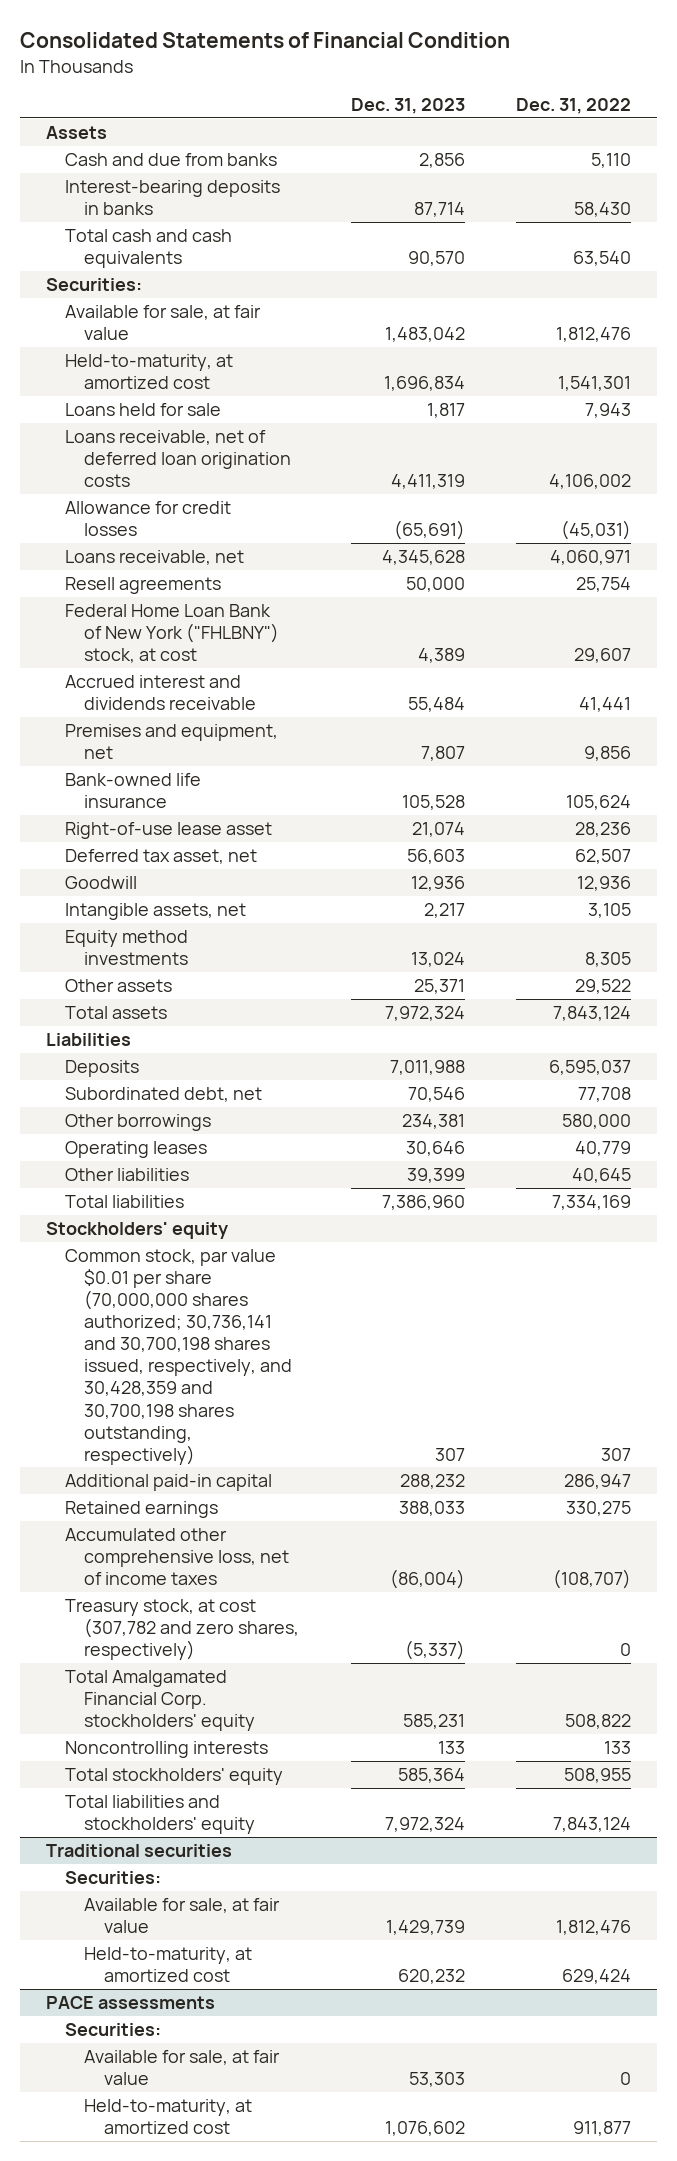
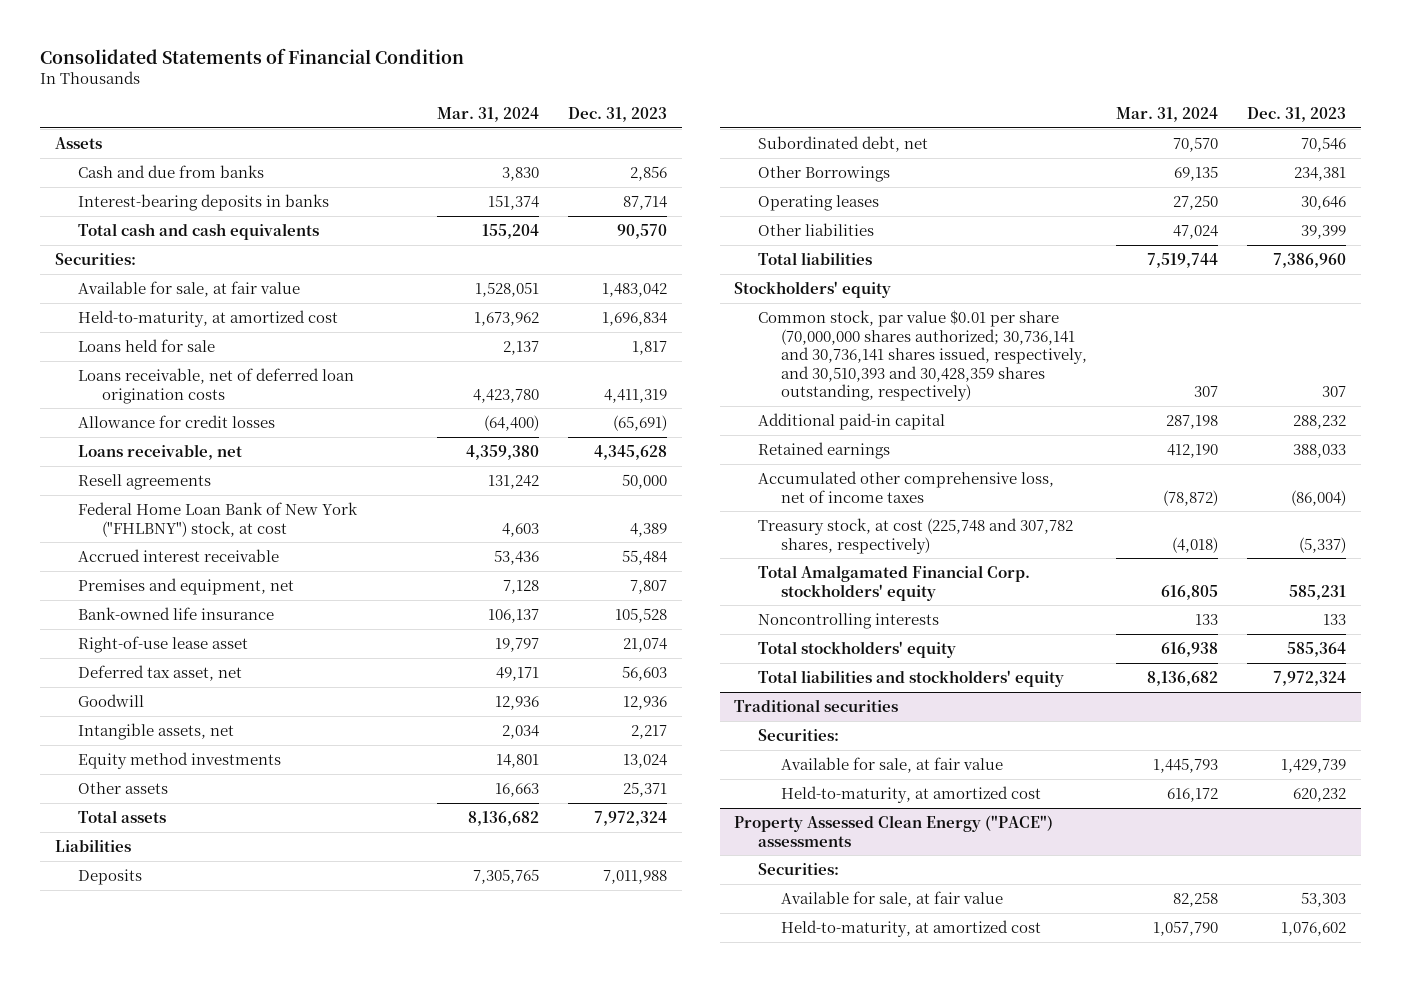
- | Dec. 31, 2023 | Dec. 31, 2022
+ | Mar. 31, 2024 | Dec. 31, 2023
- Accrued interest and dividends receivable | 55,484 | 41,441
+ Accrued interest receivable | 53,436 | 55,484
- Other borrowings | 234,381 | 580,000
+ Other Borrowings | 69,135 | 234,381
- Common stock, par value $0.01 per share (70,000,000 shares authorized; 30,736,141 and 30,700,198 shares issued, respectively, and 30,428,359 and 30,700,198 shares outstanding, respectively) | 307 | 307
+ Common stock, par value $0.01 per share (70,000,000 shares authorized; 30,736,141 and 30,736,141 shares issued, respectively, and 30,510,393 and 30,428,359 shares outstanding, respectively) | 307 | 307
- Treasury stock, at cost (307,782 and zero shares, respectively) | (5,337) | 0
+ Treasury stock, at cost (225,748 and 307,782 shares, respectively) | (4,018) | (5,337)
- PACE assessments
+ Property Assessed Clean Energy ("PACE") assessments

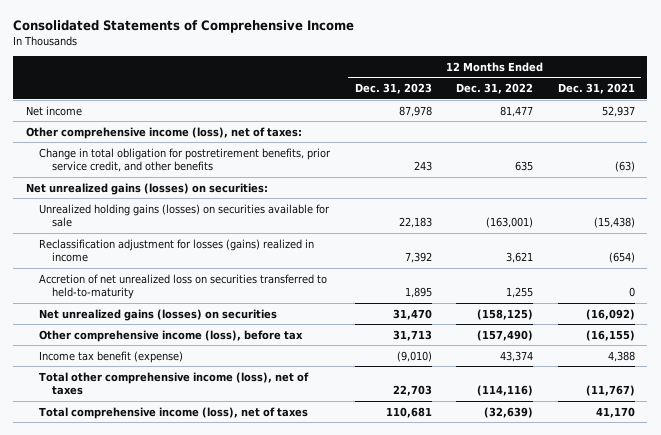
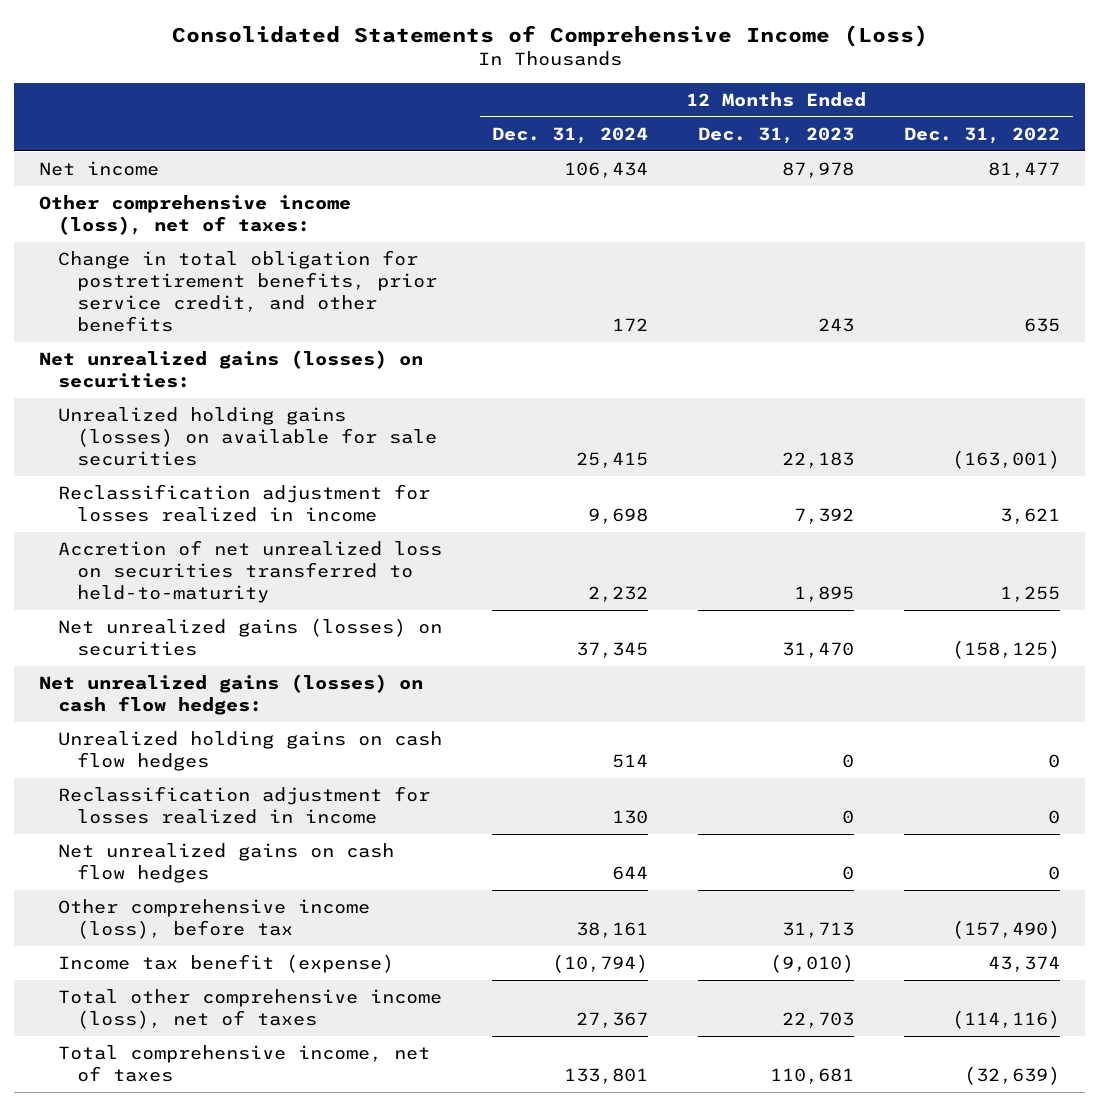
- Consolidated Statements of Comprehensive Income
+ Consolidated Statements of Comprehensive Income (Loss)
- | 12 Months Ended Dec. 31, 2023 | 12 Months Ended Dec. 31, 2022 | 12 Months Ended Dec. 31, 2021
+ | 12 Months Ended Dec. 31, 2024 | 12 Months Ended Dec. 31, 2023 | 12 Months Ended Dec. 31, 2022
- Unrealized holding gains (losses) on securities available for sale | 22,183 | (163,001) | (15,438)
- Reclassification adjustment for losses (gains) realized in income | 7,392 | 3,621 | (654)
+ Unrealized holding gains (losses) on available for sale securities | 25,415 | 22,183 | (163,001)
+ Reclassification adjustment for losses realized in income | 9,698 | 7,392 | 3,621
+ Net unrealized gains (losses) on cash flow hedges:
+ Unrealized holding gains on cash flow hedges | 514 | 0 | 0
+ Reclassification adjustment for losses realized in income | 130 | 0 | 0
+ Net unrealized gains on cash flow hedges | 644 | 0 | 0
- Total comprehensive income (loss), net of taxes | 110,681 | (32,639) | 41,170
+ Total comprehensive income, net of taxes | 133,801 | 110,681 | (32,639)

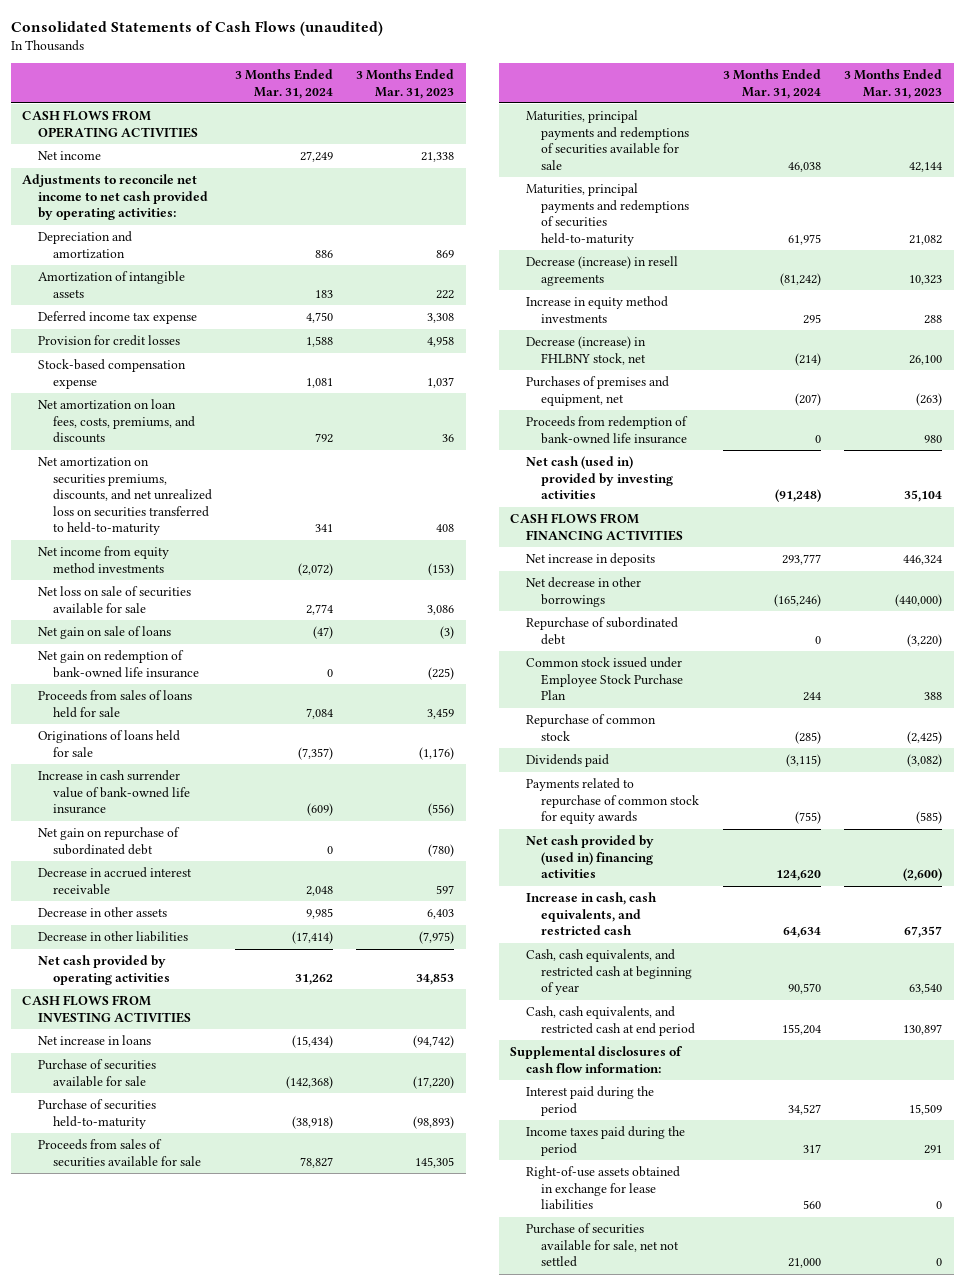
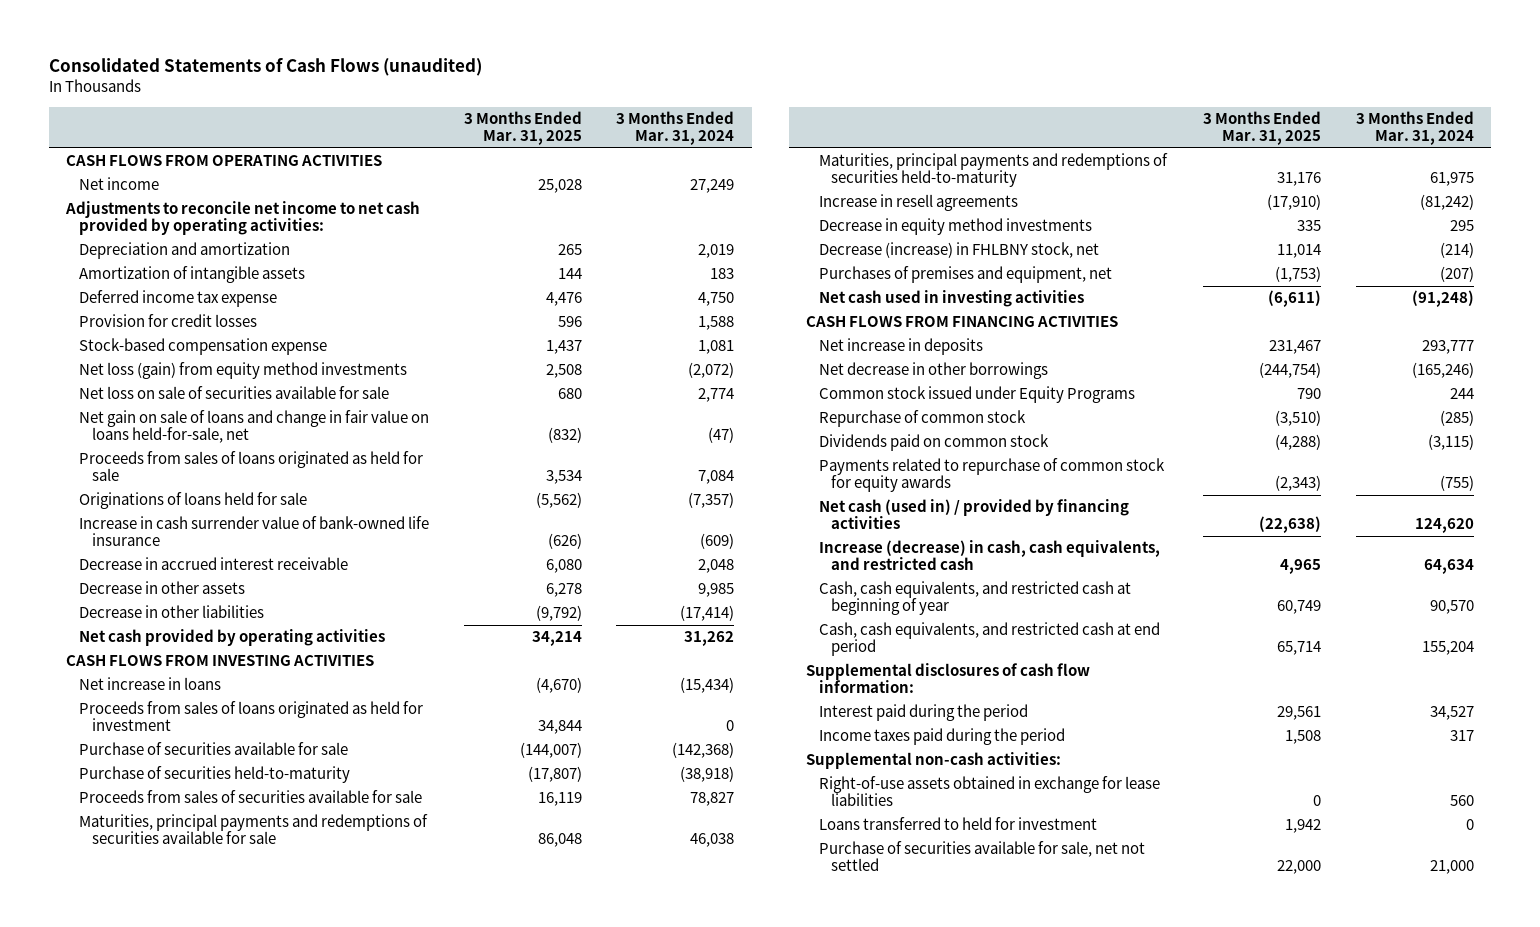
- | 3 Months Ended Mar. 31, 2024 | 3 Months Ended Mar. 31, 2023
+ | 3 Months Ended Mar. 31, 2025 | 3 Months Ended Mar. 31, 2024
- Depreciation and amortization | 886 | 869
+ Depreciation and amortization | 265 | 2,019
- Net amortization on loan fees, costs, premiums, and discounts | 792 | 36
- Net amortization on securities premiums, discounts, and net unrealized loss on securities transferred to held-to-maturity | 341 | 408
- Net income from equity method investments | (2,072) | (153)
+ Net loss (gain) from equity method investments | 2,508 | (2,072)
- Net gain on sale of loans | (47) | (3)
- Net gain on redemption of bank-owned life insurance | 0 | (225)
- Proceeds from sales of loans held for sale | 7,084 | 3,459
+ Net gain on sale of loans and change in fair value on loans held-for-sale, net | (832) | (47)
+ Proceeds from sales of loans originated as held for sale | 3,534 | 7,084
- Net gain on repurchase of subordinated debt | 0 | (780)
+ Proceeds from sales of loans originated as held for investment | 34,844 | 0
- Decrease (increase) in resell agreements | (81,242) | 10,323
- Increase in equity method investments | 295 | 288
+ Increase in resell agreements | (17,910) | (81,242)
+ Decrease in equity method investments | 335 | 295
- Proceeds from redemption of bank-owned life insurance | 0 | 980
- Net cash (used in) provided by investing activities | (91,248) | 35,104
+ Net cash used in investing activities | (6,611) | (91,248)
- Repurchase of subordinated debt | 0 | (3,220)
- Common stock issued under Employee Stock Purchase Plan | 244 | 388
+ Common stock issued under Equity Programs | 790 | 244
- Dividends paid | (3,115) | (3,082)
+ Dividends paid on common stock | (4,288) | (3,115)
- Net cash provided by (used in) financing activities | 124,620 | (2,600)
- Increase in cash, cash equivalents, and restricted cash | 64,634 | 67,357
+ Net cash (used in) / provided by financing activities | (22,638) | 124,620
+ Increase (decrease) in cash, cash equivalents, and restricted cash | 4,965 | 64,634
+ Supplemental non-cash activities:
+ Loans transferred to held for investment | 1,942 | 0

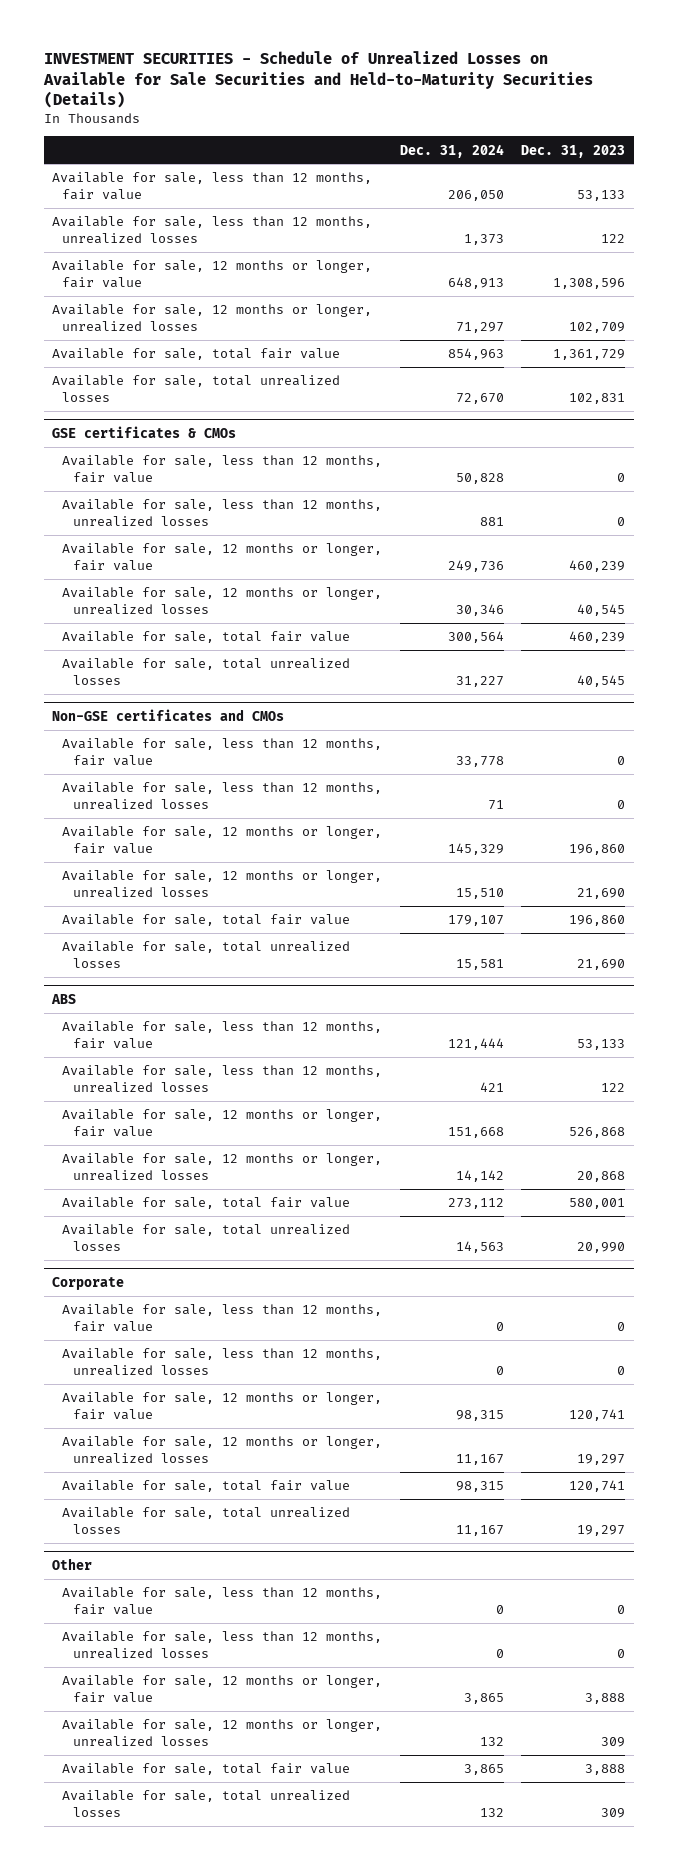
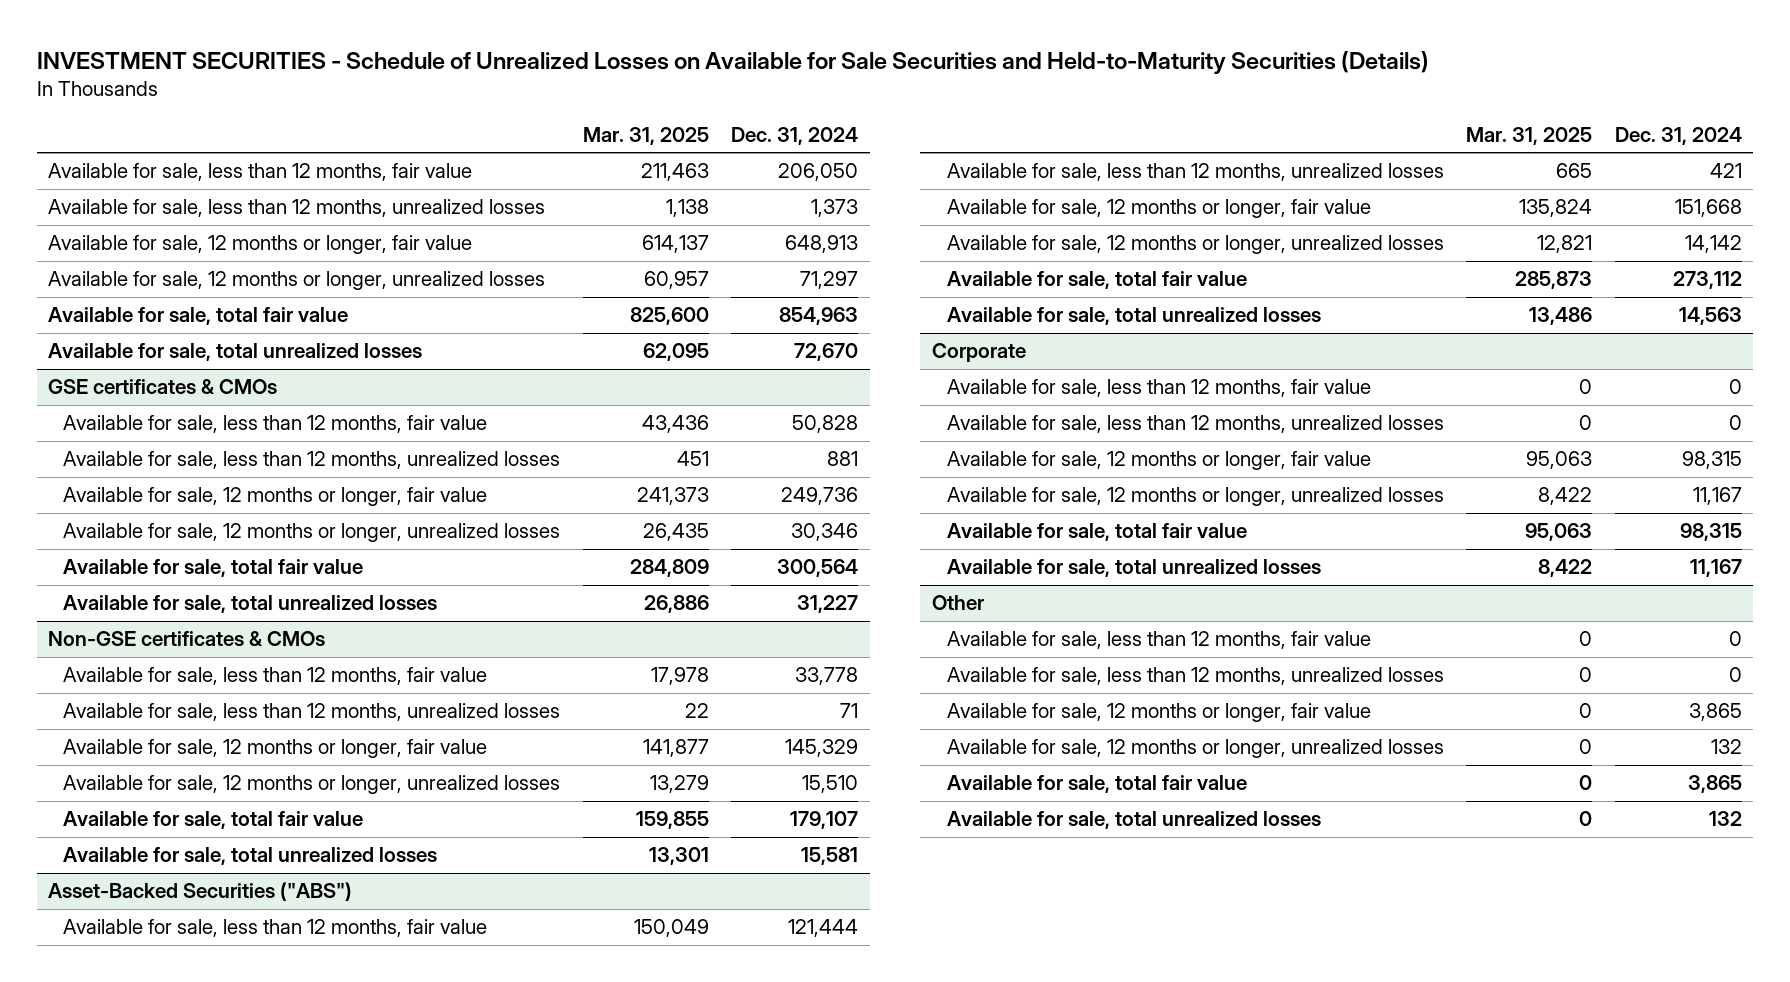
- | Dec. 31, 2024 | Dec. 31, 2023
+ | Mar. 31, 2025 | Dec. 31, 2024
- Non-GSE certificates and CMOs
+ Non-GSE certificates & CMOs
- ABS
+ Asset-Backed Securities ("ABS")

